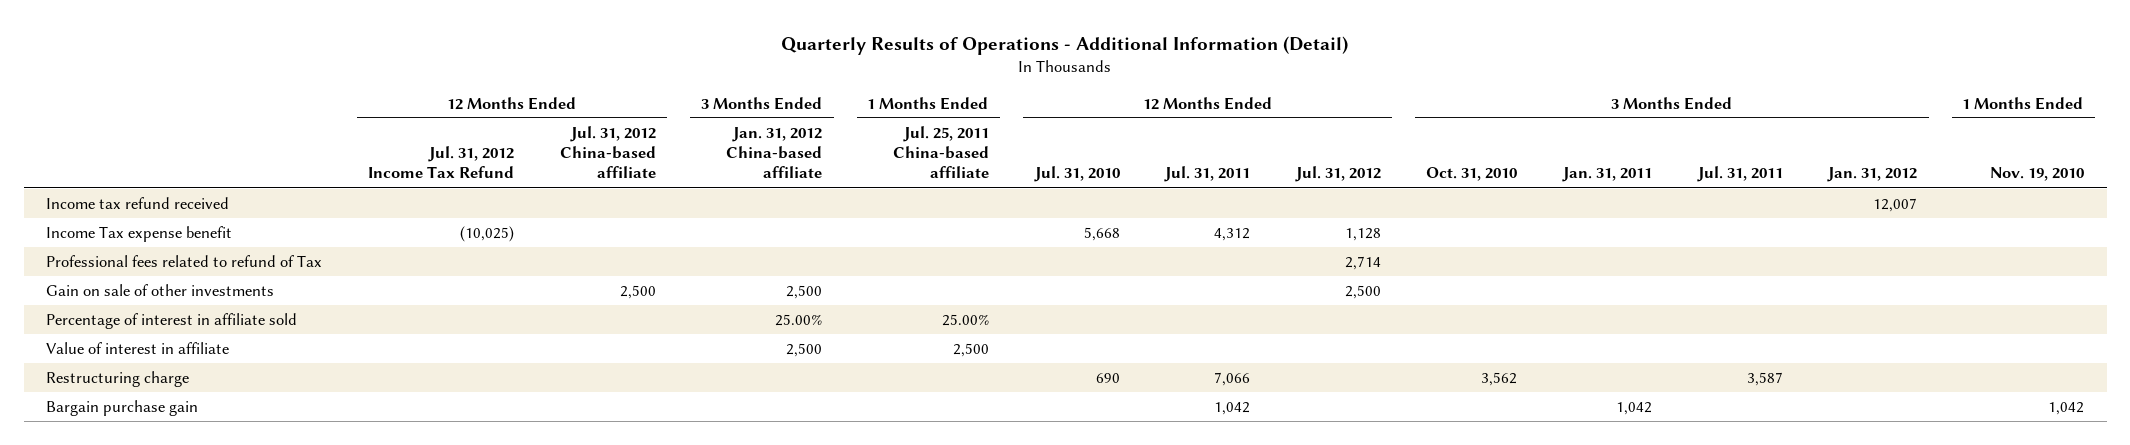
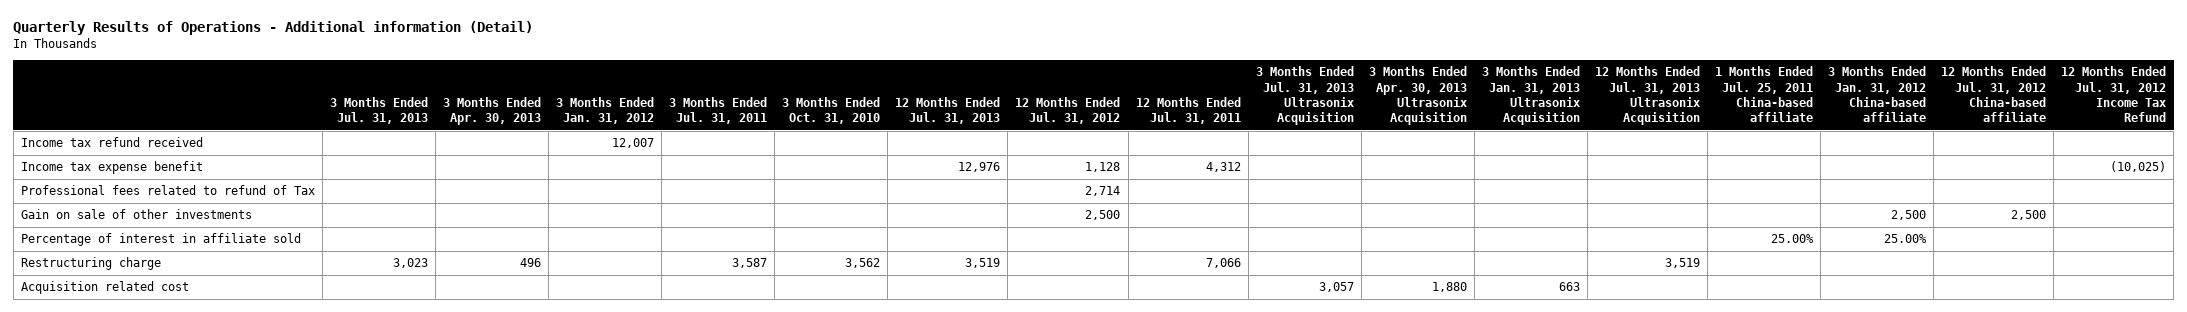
- Quarterly Results of Operations - Additional Information (Detail)
+ Quarterly Results of Operations - Additional information (Detail)
- | 12 Months Ended Jul. 31, 2012 Income Tax Refund | 12 Months Ended Jul. 31, 2012 China-based affiliate | 3 Months Ended Jan. 31, 2012 China-based affiliate | 1 Months Ended Jul. 25, 2011 China-based affiliate | 12 Months Ended Jul. 31, 2010 | 12 Months Ended Jul. 31, 2011 | 12 Months Ended Jul. 31, 2012 | 3 Months Ended Oct. 31, 2010 | 3 Months Ended Jan. 31, 2011 | 3 Months Ended Jul. 31, 2011 | 3 Months Ended Jan. 31, 2012 | 1 Months Ended Nov. 19, 2010
+ | 3 Months Ended Jul. 31, 2013 | 3 Months Ended Apr. 30, 2013 | 3 Months Ended Jan. 31, 2012 | 3 Months Ended Jul. 31, 2011 | 3 Months Ended Oct. 31, 2010 | 12 Months Ended Jul. 31, 2013 | 12 Months Ended Jul. 31, 2012 | 12 Months Ended Jul. 31, 2011 | 3 Months Ended Jul. 31, 2013 Ultrasonix Acquisition | 3 Months Ended Apr. 30, 2013 Ultrasonix Acquisition | 3 Months Ended Jan. 31, 2013 Ultrasonix Acquisition | 12 Months Ended Jul. 31, 2013 Ultrasonix Acquisition | 1 Months Ended Jul. 25, 2011 China-based affiliate | 3 Months Ended Jan. 31, 2012 China-based affiliate | 12 Months Ended Jul. 31, 2012 China-based affiliate | 12 Months Ended Jul. 31, 2012 Income Tax Refund
- Income Tax expense benefit | (10,025) | | | | 5,668 | 4,312 | 1,128 | | | | |
+ Income tax expense benefit | | | | | | 12,976 | 1,128 | 4,312 | | | | | | | | (10,025)
- Value of interest in affiliate | | | 2,500 | 2,500 | | | | | | | |
- Bargain purchase gain | | | | | | 1,042 | | | 1,042 | | | 1,042
+ Acquisition related cost | | | | | | | | | 3,057 | 1,880 | 663 | | | | |

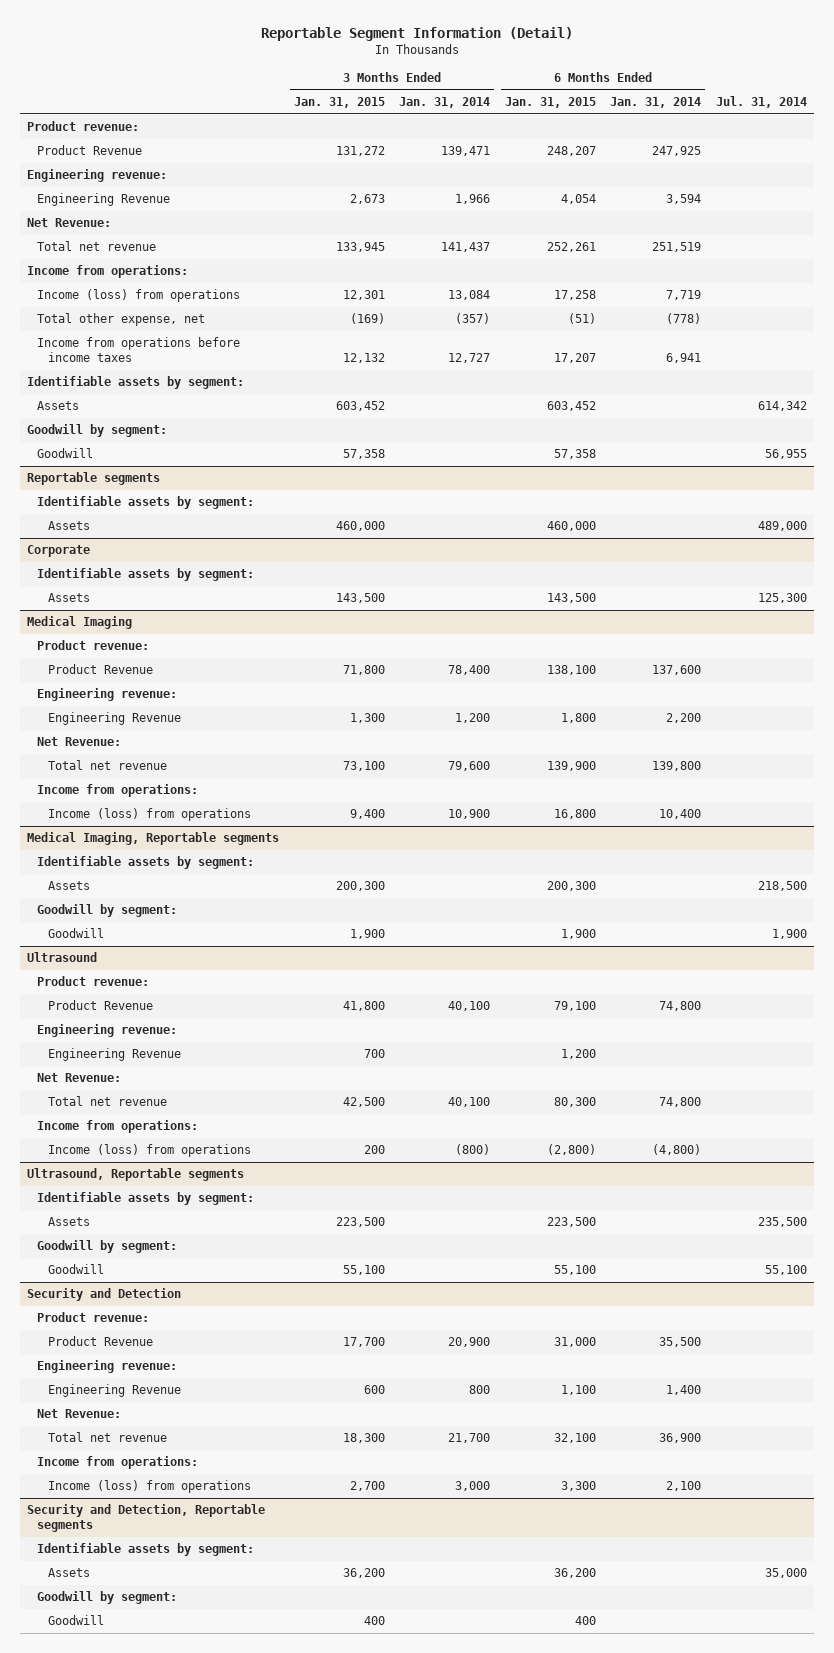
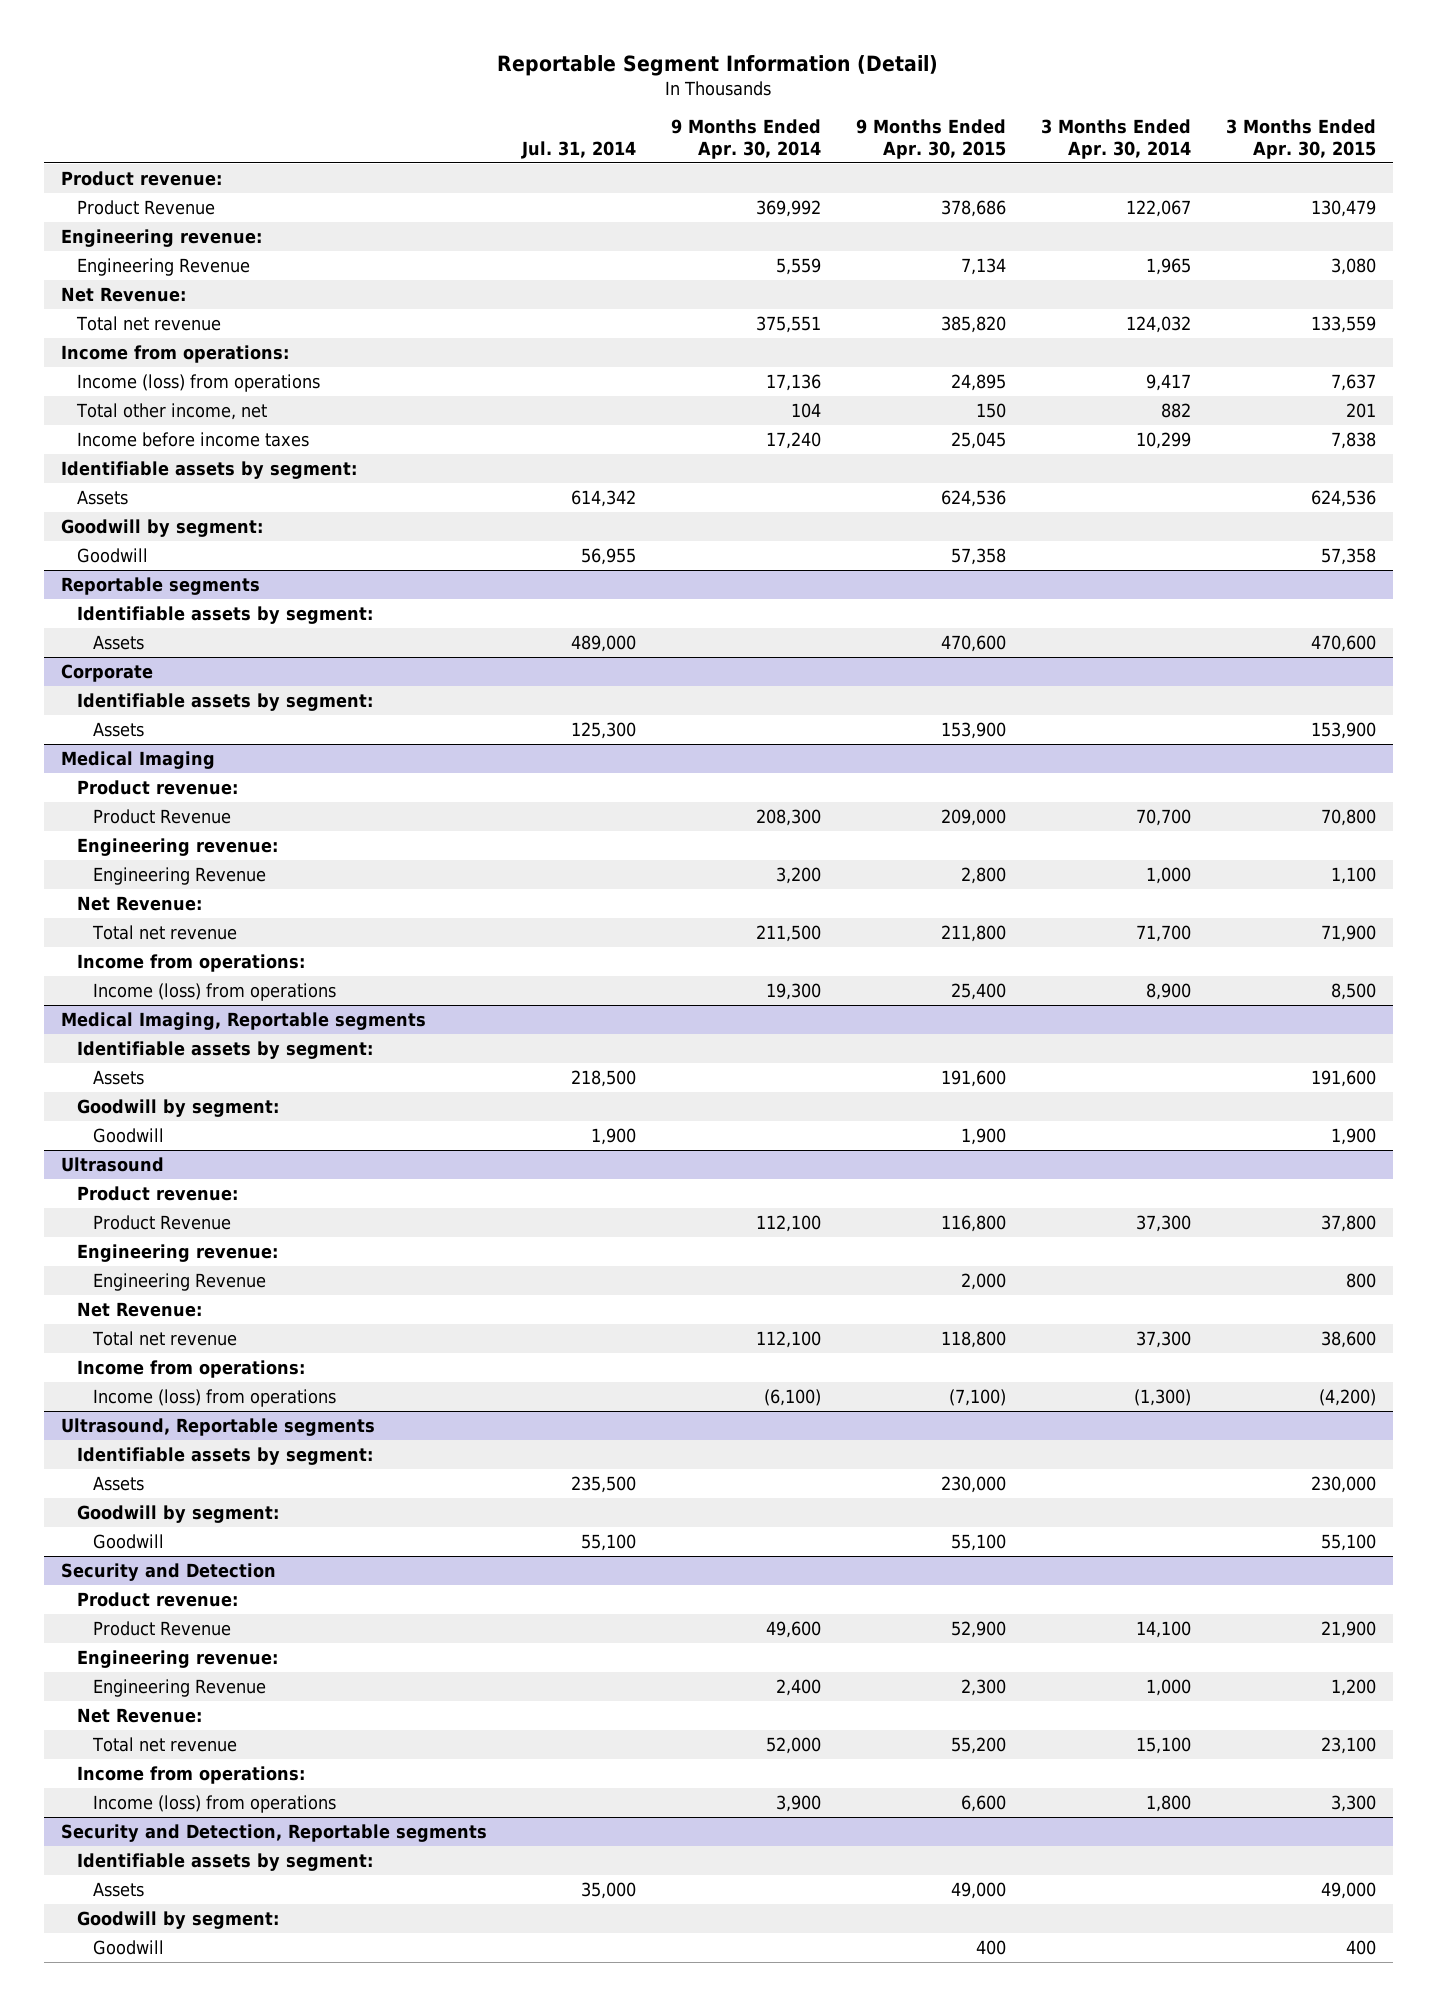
- | 3 Months Ended Jan. 31, 2015 | 3 Months Ended Jan. 31, 2014 | 6 Months Ended Jan. 31, 2015 | 6 Months Ended Jan. 31, 2014 | Jul. 31, 2014
+ | Jul. 31, 2014 | 9 Months Ended Apr. 30, 2014 | 9 Months Ended Apr. 30, 2015 | 3 Months Ended Apr. 30, 2014 | 3 Months Ended Apr. 30, 2015
- Total other expense, net | (169) | (357) | (51) | (778) |
- Income from operations before income taxes | 12,132 | 12,727 | 17,207 | 6,941 |
+ Total other income, net | | 104 | 150 | 882 | 201
+ Income before income taxes | | 17,240 | 25,045 | 10,299 | 7,838

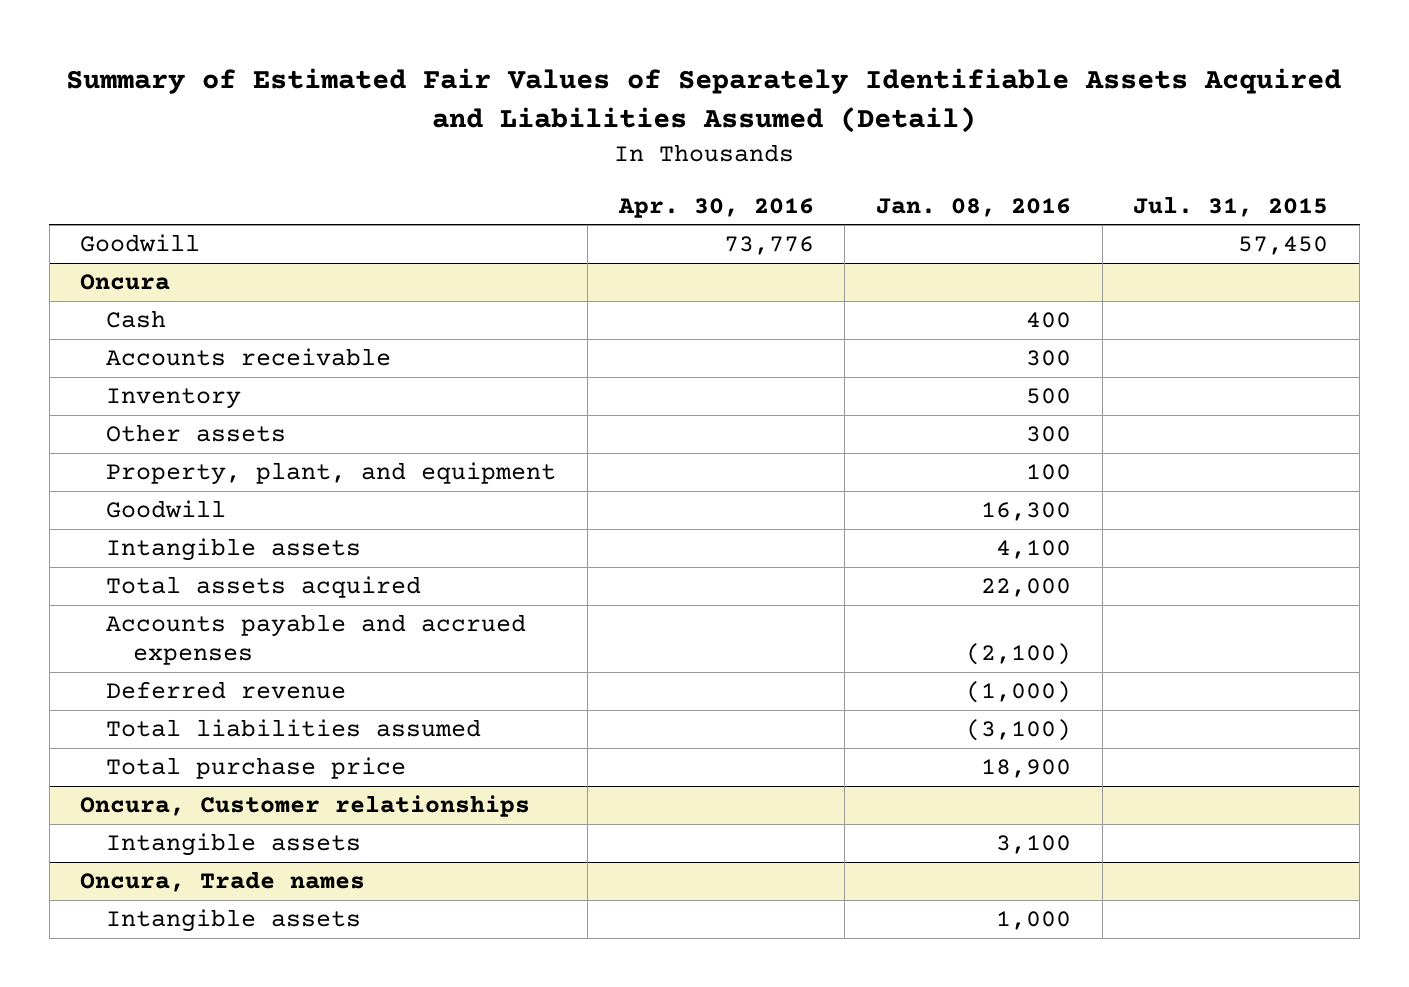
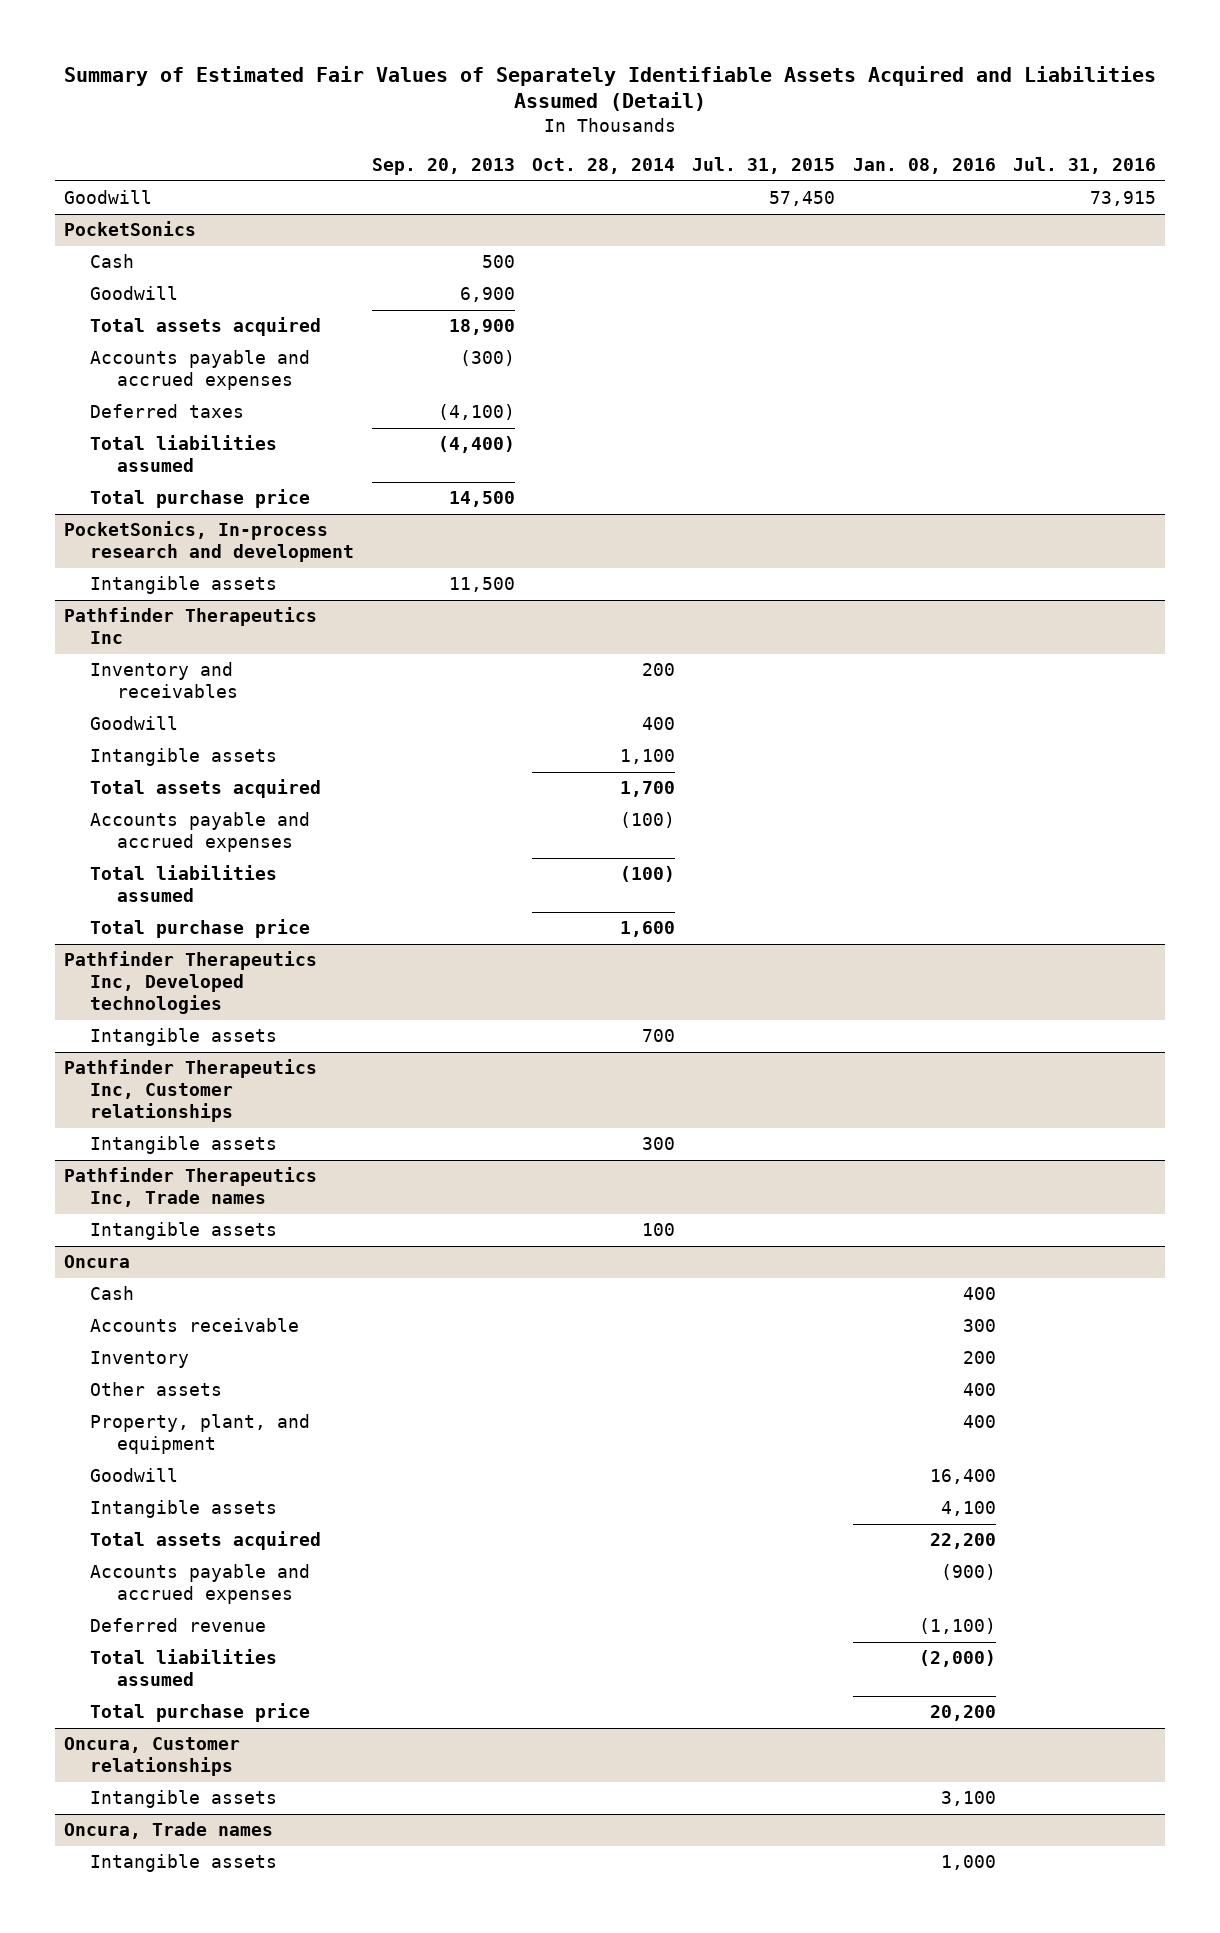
- | Apr. 30, 2016 | Jan. 08, 2016 | Jul. 31, 2015
+ | Sep. 20, 2013 | Oct. 28, 2014 | Jul. 31, 2015 | Jan. 08, 2016 | Jul. 31, 2016
+ PocketSonics
+ Cash | 500 | | | |
+ Goodwill | 6,900 | | | |
+ Total assets acquired | 18,900 | | | |
+ Accounts payable and accrued expenses | (300) | | | |
+ Deferred taxes | (4,100) | | | |
+ Total liabilities assumed | (4,400) | | | |
+ Total purchase price | 14,500 | | | |
+ PocketSonics, In-process research and development
+ Intangible assets | 11,500 | | | |
+ Pathfinder Therapeutics Inc
+ Inventory and receivables | | 200 | | |
+ Goodwill | | 400 | | |
+ Intangible assets | | 1,100 | | |
+ Total assets acquired | | 1,700 | | |
+ Accounts payable and accrued expenses | | (100) | | |
+ Total liabilities assumed | | (100) | | |
+ Total purchase price | | 1,600 | | |
+ Pathfinder Therapeutics Inc, Developed technologies
+ Intangible assets | | 700 | | |
+ Pathfinder Therapeutics Inc, Customer relationships
+ Intangible assets | | 300 | | |
+ Pathfinder Therapeutics Inc, Trade names
+ Intangible assets | | 100 | | |
@ Oncura
- Inventory | | 500 |
- Other assets | | 300 |
- Property, plant, and equipment | | 100 |
- Goodwill | | 16,300 |
+ Inventory | | | | 200 |
+ Other assets | | | | 400 |
+ Property, plant, and equipment | | | | 400 |
+ Goodwill | | | | 16,400 |
- Total assets acquired | | 22,000 |
- Accounts payable and accrued expenses | | (2,100) |
- Deferred revenue | | (1,000) |
- Total liabilities assumed | | (3,100) |
- Total purchase price | | 18,900 |
+ Total assets acquired | | | | 22,200 |
+ Accounts payable and accrued expenses | | | | (900) |
+ Deferred revenue | | | | (1,100) |
+ Total liabilities assumed | | | | (2,000) |
+ Total purchase price | | | | 20,200 |

